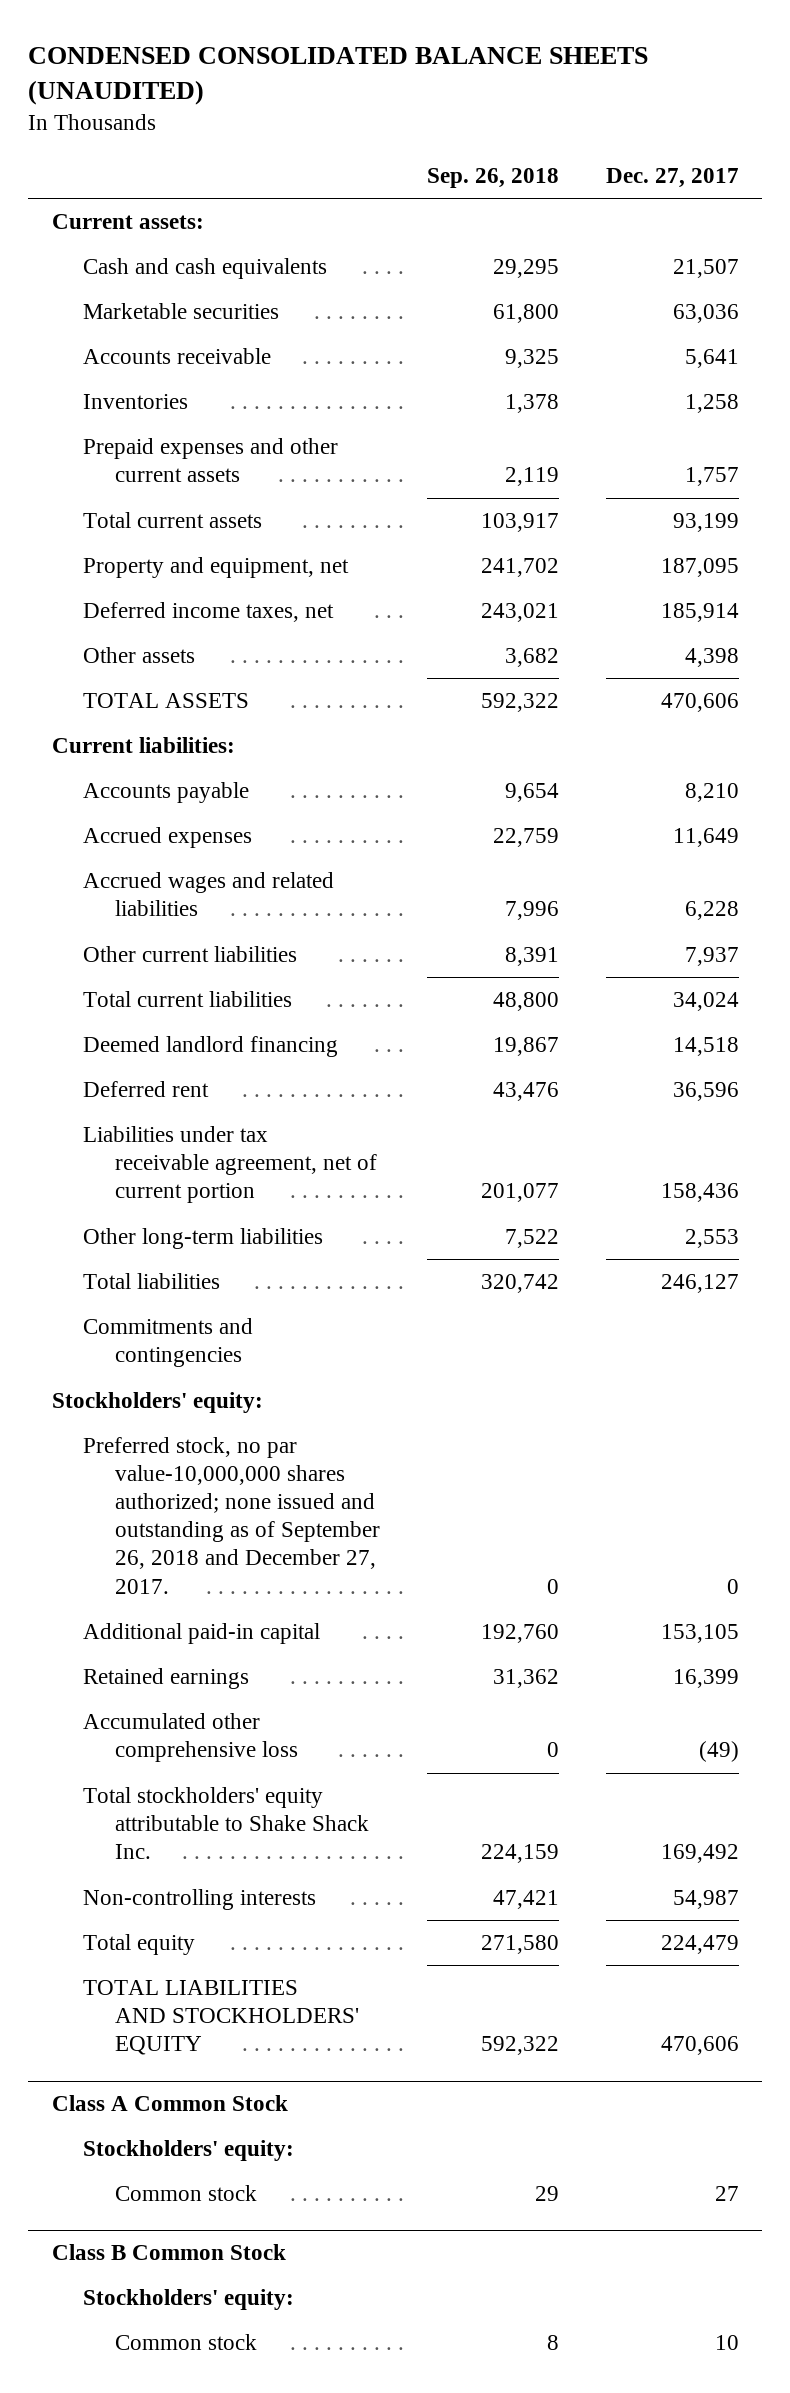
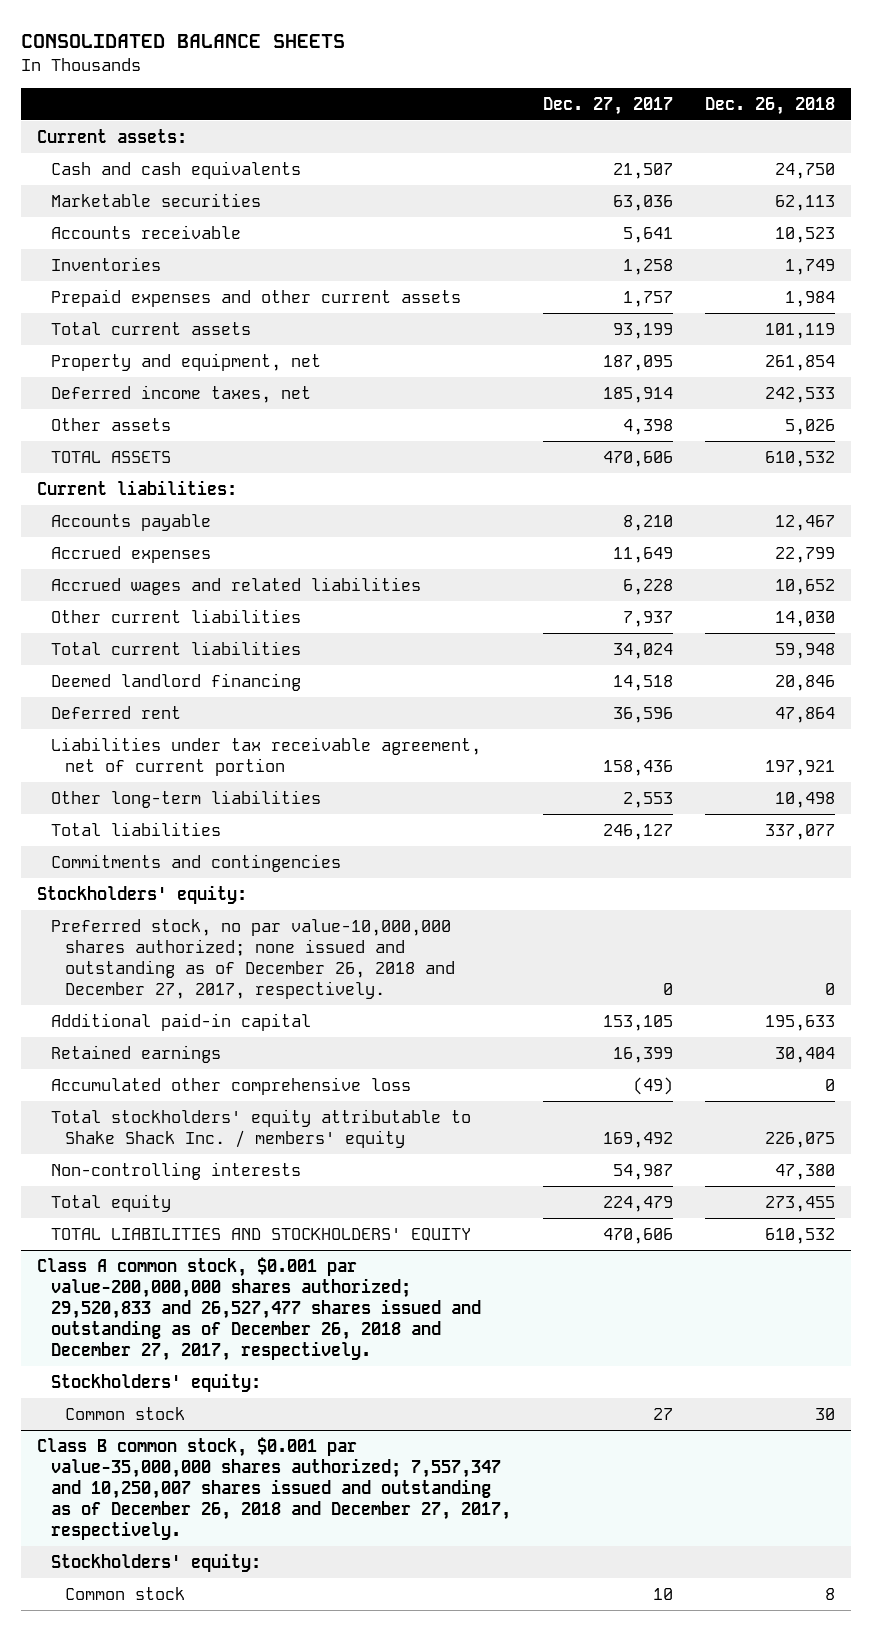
- CONDENSED CONSOLIDATED BALANCE SHEETS (UNAUDITED)
+ CONSOLIDATED BALANCE SHEETS
- | Sep. 26, 2018 | Dec. 27, 2017
+ | Dec. 27, 2017 | Dec. 26, 2018
- Preferred stock, no par value-10,000,000 shares authorized; none issued and outstanding as of September 26, 2018 and December 27, 2017. | 0 | 0
+ Preferred stock, no par value-10,000,000 shares authorized; none issued and outstanding as of December 26, 2018 and December 27, 2017, respectively. | 0 | 0
- Total stockholders' equity attributable to Shake Shack Inc. | 224,159 | 169,492
+ Total stockholders' equity attributable to Shake Shack Inc. / members' equity | 169,492 | 226,075
- Class A Common Stock
+ Class A common stock, $0.001 par value-200,000,000 shares authorized; 29,520,833 and 26,527,477 shares issued and outstanding as of December 26, 2018 and December 27, 2017, respectively.
- Class B Common Stock
+ Class B common stock, $0.001 par value-35,000,000 shares authorized; 7,557,347 and 10,250,007 shares issued and outstanding as of December 26, 2018 and December 27, 2017, respectively.

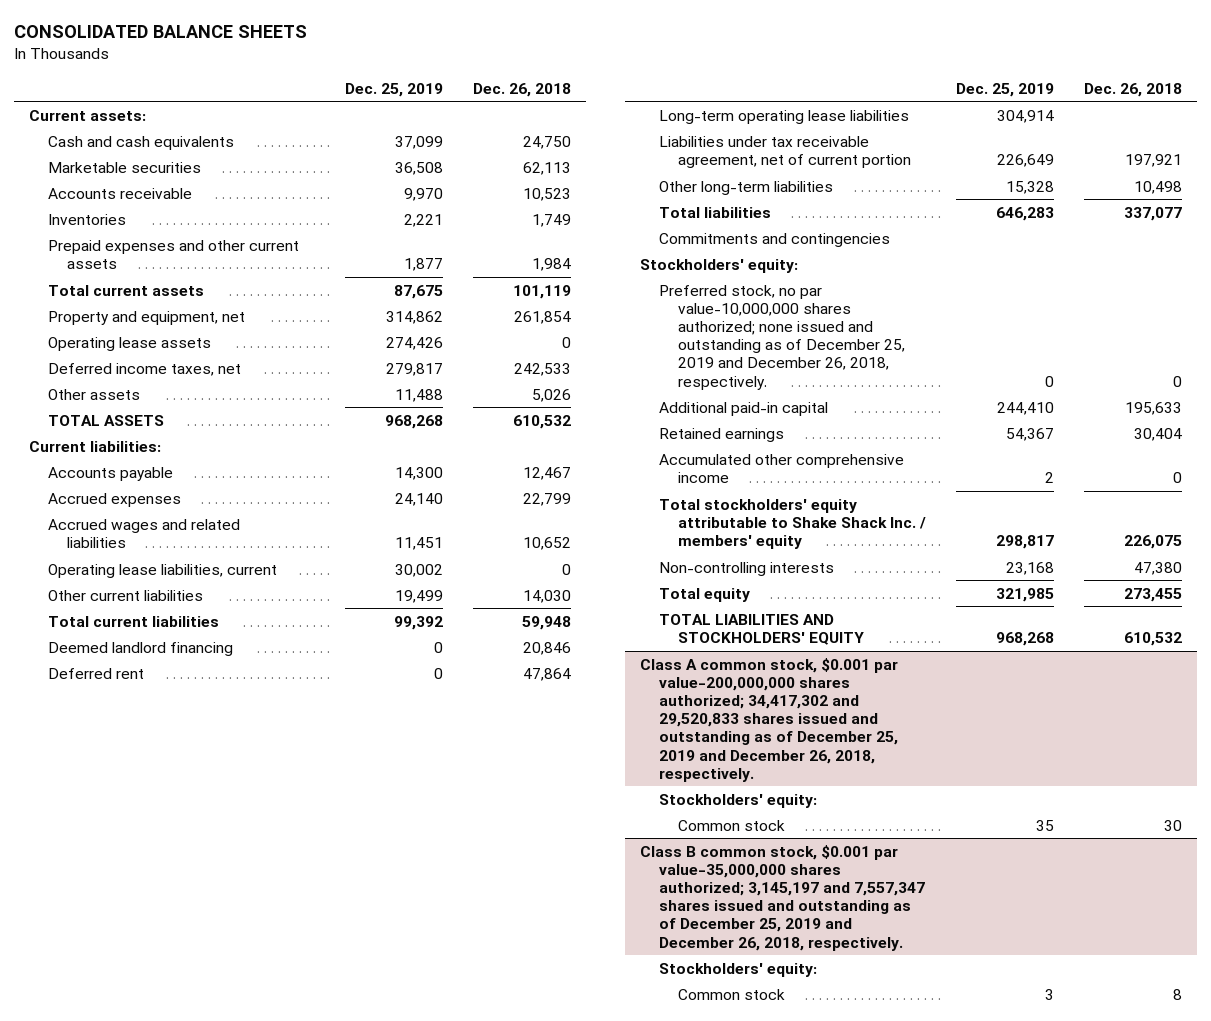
- | Dec. 27, 2017 | Dec. 26, 2018
+ | Dec. 25, 2019 | Dec. 26, 2018
+ Operating lease assets | 274,426 | 0
+ Operating lease liabilities, current | 30,002 | 0
+ Long-term operating lease liabilities | 304,914 |
- Preferred stock, no par value-10,000,000 shares authorized; none issued and outstanding as of December 26, 2018 and December 27, 2017, respectively. | 0 | 0
+ Preferred stock, no par value-10,000,000 shares authorized; none issued and outstanding as of December 25, 2019 and December 26, 2018, respectively. | 0 | 0
- Accumulated other comprehensive loss | (49) | 0
+ Accumulated other comprehensive income | 2 | 0
- Class A common stock, $0.001 par value-200,000,000 shares authorized; 29,520,833 and 26,527,477 shares issued and outstanding as of December 26, 2018 and December 27, 2017, respectively.
+ Class A common stock, $0.001 par value-200,000,000 shares authorized; 34,417,302 and 29,520,833 shares issued and outstanding as of December 25, 2019 and December 26, 2018, respectively.
- Class B common stock, $0.001 par value-35,000,000 shares authorized; 7,557,347 and 10,250,007 shares issued and outstanding as of December 26, 2018 and December 27, 2017, respectively.
+ Class B common stock, $0.001 par value-35,000,000 shares authorized; 3,145,197 and 7,557,347 shares issued and outstanding as of December 25, 2019 and December 26, 2018, respectively.

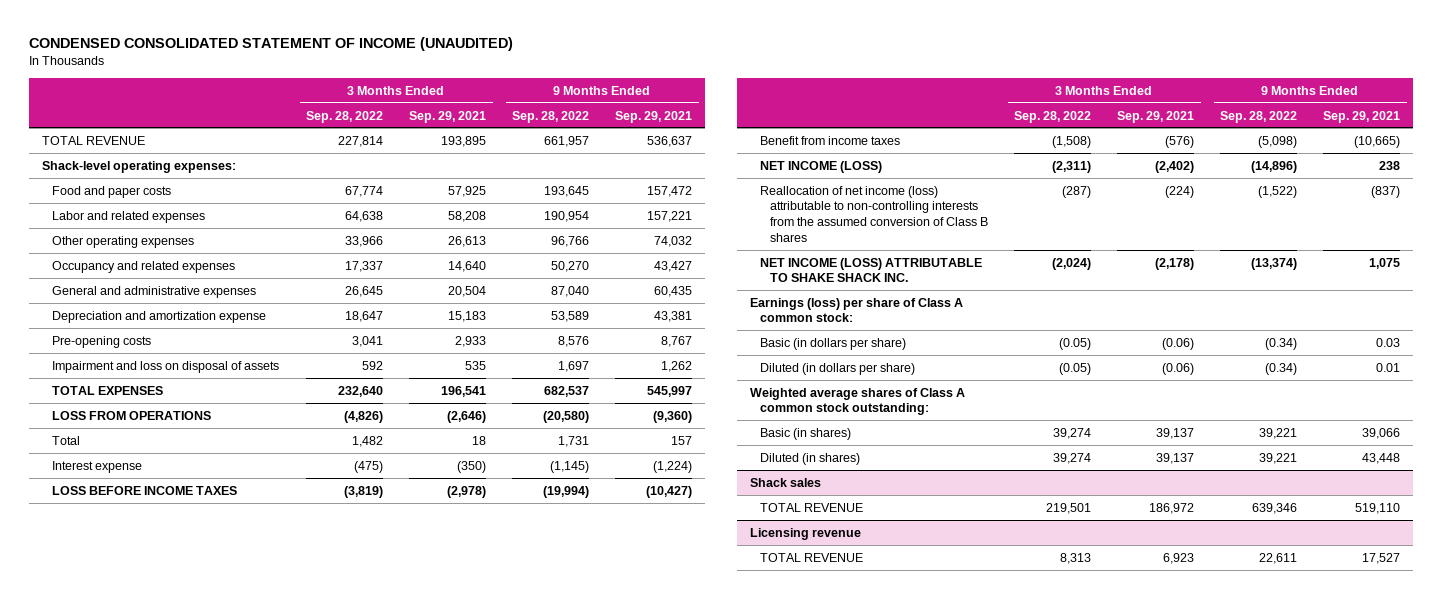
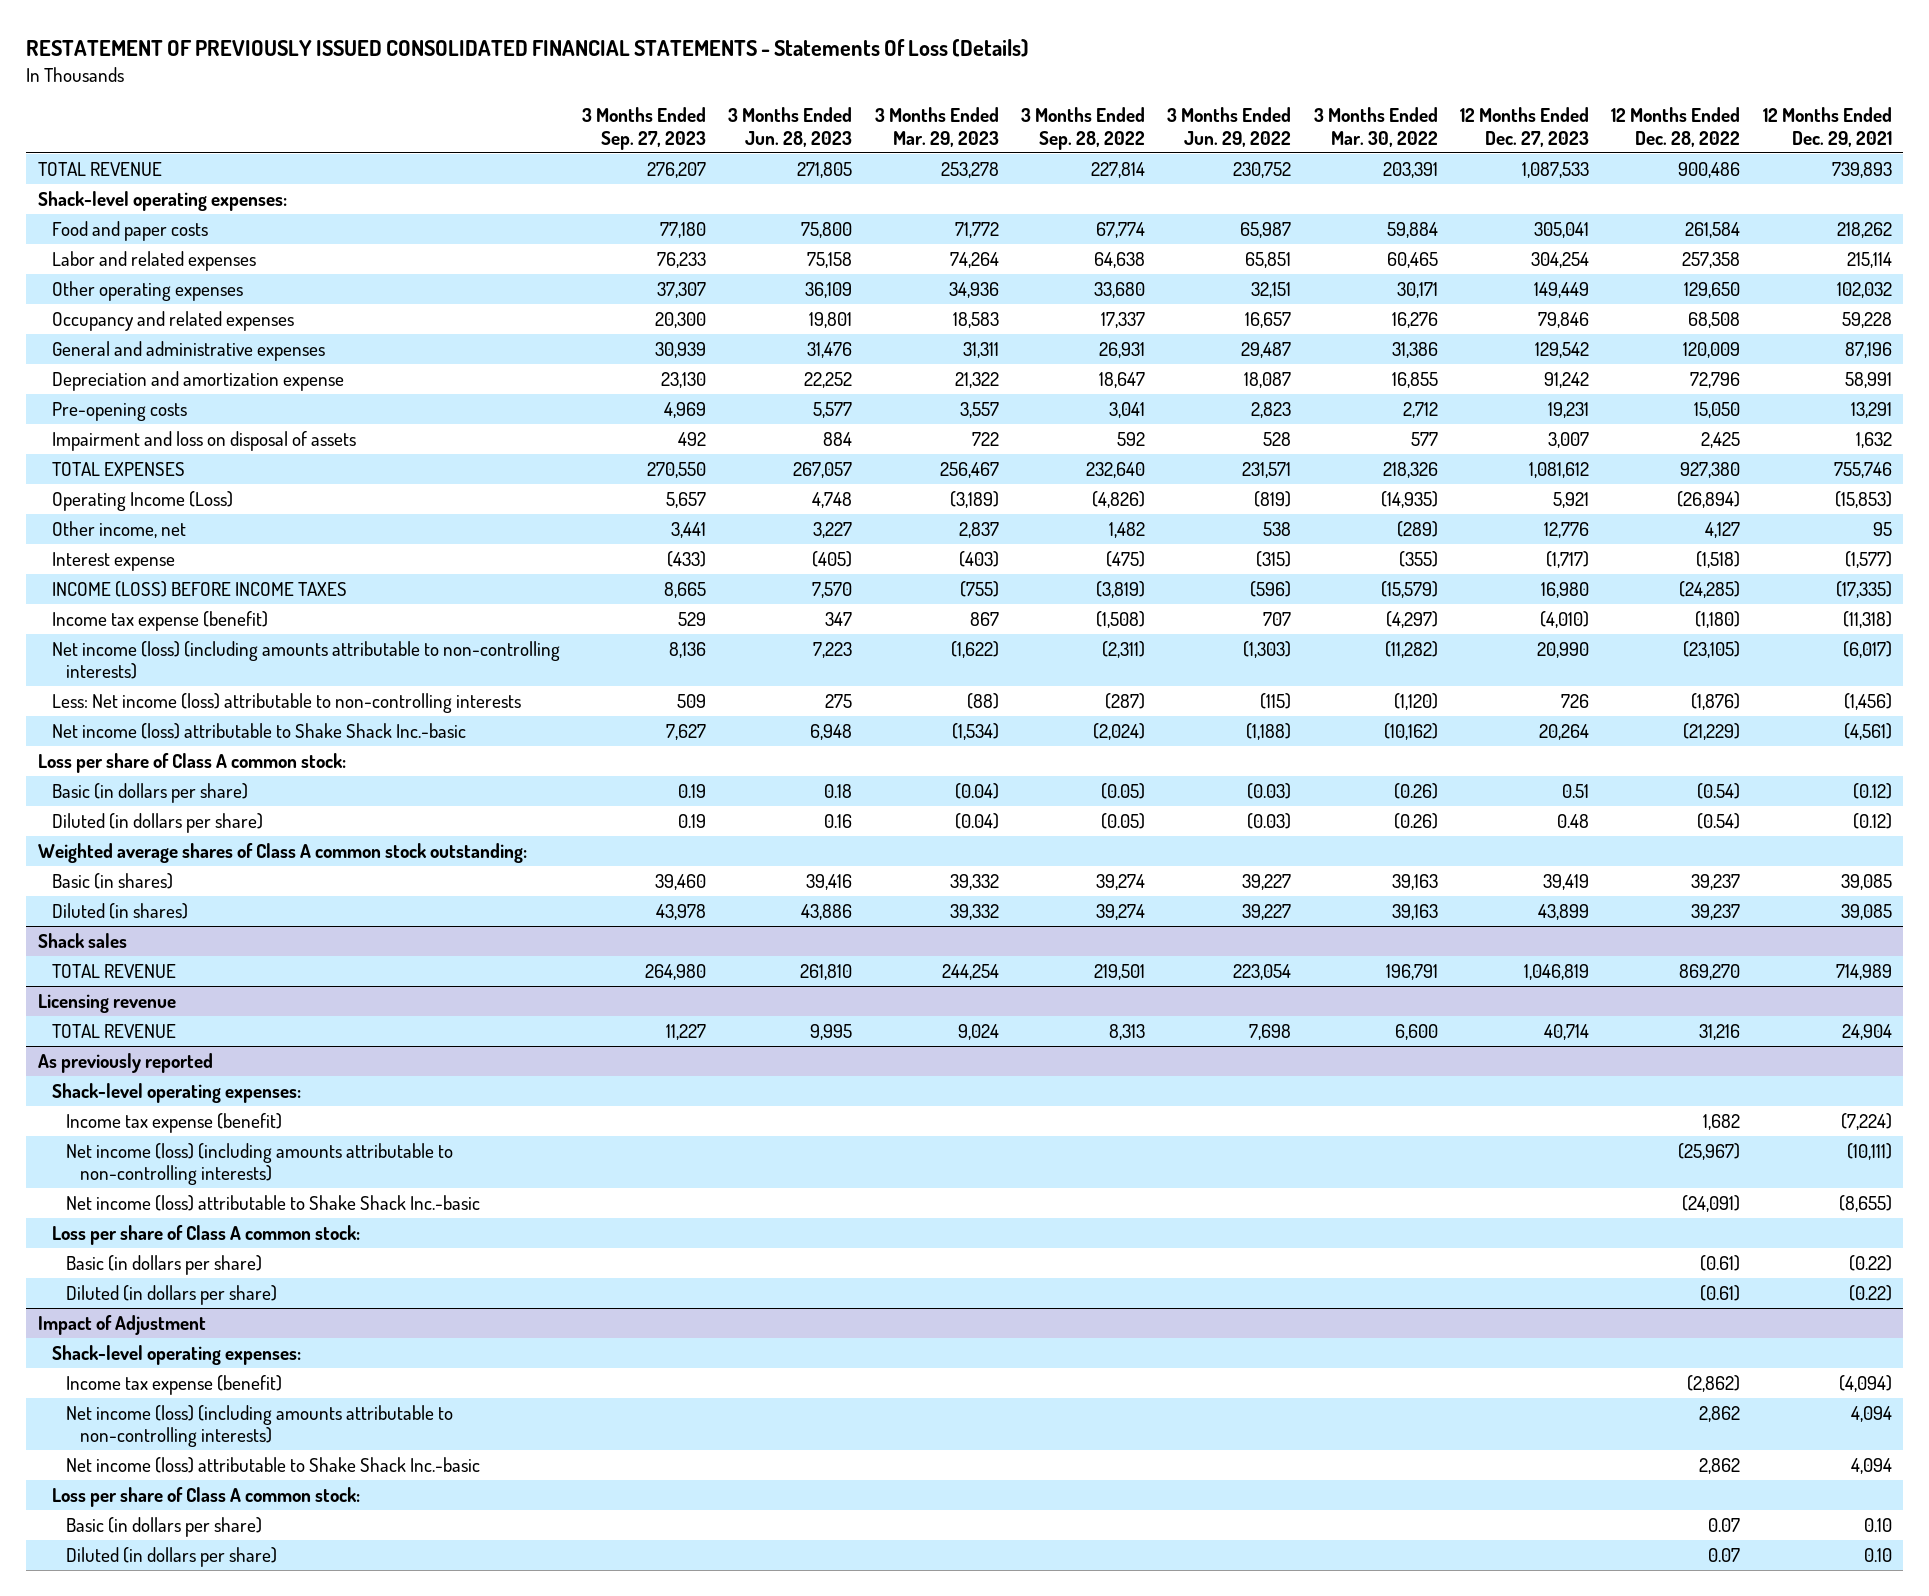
- CONDENSED CONSOLIDATED STATEMENT OF INCOME (UNAUDITED)
+ RESTATEMENT OF PREVIOUSLY ISSUED CONSOLIDATED FINANCIAL STATEMENTS - Statements Of Loss (Details)
- | 3 Months Ended Sep. 28, 2022 | 3 Months Ended Sep. 29, 2021 | 9 Months Ended Sep. 28, 2022 | 9 Months Ended Sep. 29, 2021
+ | 3 Months Ended Sep. 27, 2023 | 3 Months Ended Jun. 28, 2023 | 3 Months Ended Mar. 29, 2023 | 3 Months Ended Sep. 28, 2022 | 3 Months Ended Jun. 29, 2022 | 3 Months Ended Mar. 30, 2022 | 12 Months Ended Dec. 27, 2023 | 12 Months Ended Dec. 28, 2022 | 12 Months Ended Dec. 29, 2021
- Other operating expenses | 33,966 | 26,613 | 96,766 | 74,032
+ Other operating expenses | 37,307 | 36,109 | 34,936 | 33,680 | 32,151 | 30,171 | 149,449 | 129,650 | 102,032
- General and administrative expenses | 26,645 | 20,504 | 87,040 | 60,435
+ General and administrative expenses | 30,939 | 31,476 | 31,311 | 26,931 | 29,487 | 31,386 | 129,542 | 120,009 | 87,196
- LOSS FROM OPERATIONS | (4,826) | (2,646) | (20,580) | (9,360)
- Total | 1,482 | 18 | 1,731 | 157
+ Operating Income (Loss) | 5,657 | 4,748 | (3,189) | (4,826) | (819) | (14,935) | 5,921 | (26,894) | (15,853)
+ Other income, net | 3,441 | 3,227 | 2,837 | 1,482 | 538 | (289) | 12,776 | 4,127 | 95
- LOSS BEFORE INCOME TAXES | (3,819) | (2,978) | (19,994) | (10,427)
- Benefit from income taxes | (1,508) | (576) | (5,098) | (10,665)
- NET INCOME (LOSS) | (2,311) | (2,402) | (14,896) | 238
- Reallocation of net income (loss) attributable to non-controlling interests from the assumed conversion of Class B shares | (287) | (224) | (1,522) | (837)
- NET INCOME (LOSS) ATTRIBUTABLE TO SHAKE SHACK INC. | (2,024) | (2,178) | (13,374) | 1,075
- Earnings (loss) per share of Class A common stock:
+ INCOME (LOSS) BEFORE INCOME TAXES | 8,665 | 7,570 | (755) | (3,819) | (596) | (15,579) | 16,980 | (24,285) | (17,335)
+ Income tax expense (benefit) | 529 | 347 | 867 | (1,508) | 707 | (4,297) | (4,010) | (1,180) | (11,318)
+ Net income (loss) (including amounts attributable to non-controlling interests) | 8,136 | 7,223 | (1,622) | (2,311) | (1,303) | (11,282) | 20,990 | (23,105) | (6,017)
+ Less: Net income (loss) attributable to non-controlling interests | 509 | 275 | (88) | (287) | (115) | (1,120) | 726 | (1,876) | (1,456)
+ Net income (loss) attributable to Shake Shack Inc.-basic | 7,627 | 6,948 | (1,534) | (2,024) | (1,188) | (10,162) | 20,264 | (21,229) | (4,561)
+ Loss per share of Class A common stock:
+ As previously reported
+ Shack-level operating expenses:
+ Income tax expense (benefit) | | | | | | | | 1,682 | (7,224)
+ Net income (loss) (including amounts attributable to non-controlling interests) | | | | | | | | (25,967) | (10,111)
+ Net income (loss) attributable to Shake Shack Inc.-basic | | | | | | | | (24,091) | (8,655)
+ Loss per share of Class A common stock:
+ Basic (in dollars per share) | | | | | | | | (0.61) | (0.22)
+ Diluted (in dollars per share) | | | | | | | | (0.61) | (0.22)
+ Impact of Adjustment
+ Shack-level operating expenses:
+ Income tax expense (benefit) | | | | | | | | (2,862) | (4,094)
+ Net income (loss) (including amounts attributable to non-controlling interests) | | | | | | | | 2,862 | 4,094
+ Net income (loss) attributable to Shake Shack Inc.-basic | | | | | | | | 2,862 | 4,094
+ Loss per share of Class A common stock:
+ Basic (in dollars per share) | | | | | | | | 0.07 | 0.10
+ Diluted (in dollars per share) | | | | | | | | 0.07 | 0.10

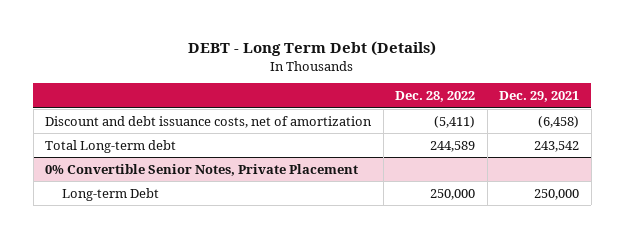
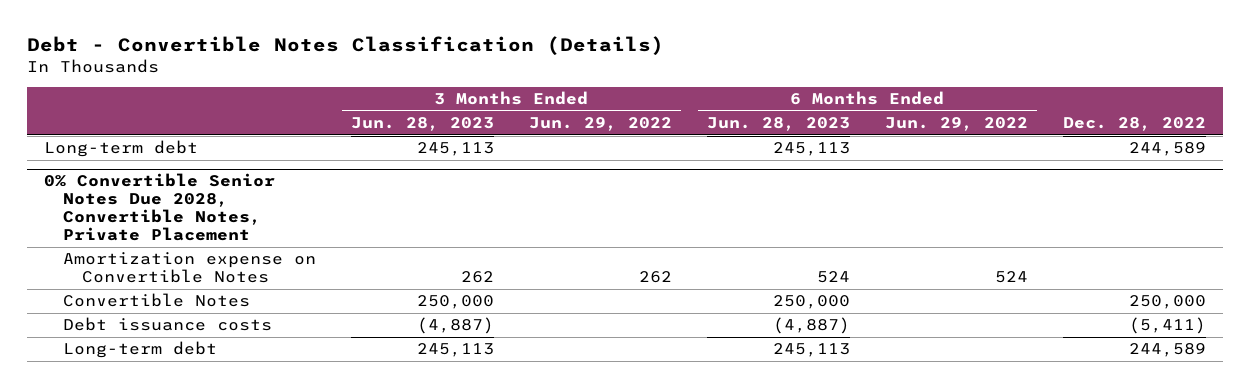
- DEBT - Long Term Debt (Details)
+ Debt - Convertible Notes Classification (Details)
- | Dec. 28, 2022 | Dec. 29, 2021
+ | 3 Months Ended Jun. 28, 2023 | 3 Months Ended Jun. 29, 2022 | 6 Months Ended Jun. 28, 2023 | 6 Months Ended Jun. 29, 2022 | Dec. 28, 2022
- Discount and debt issuance costs, net of amortization | (5,411) | (6,458)
- Total Long-term debt | 244,589 | 243,542
- 0% Convertible Senior Notes, Private Placement
- Long-term Debt | 250,000 | 250,000
+ Long-term debt | 245,113 | | 245,113 | | 244,589
+ 0% Convertible Senior Notes Due 2028, Convertible Notes, Private Placement
+ Amortization expense on Convertible Notes | 262 | 262 | 524 | 524 |
+ Convertible Notes | 250,000 | | 250,000 | | 250,000
+ Debt issuance costs | (4,887) | | (4,887) | | (5,411)
+ Long-term debt | 245,113 | | 245,113 | | 244,589

